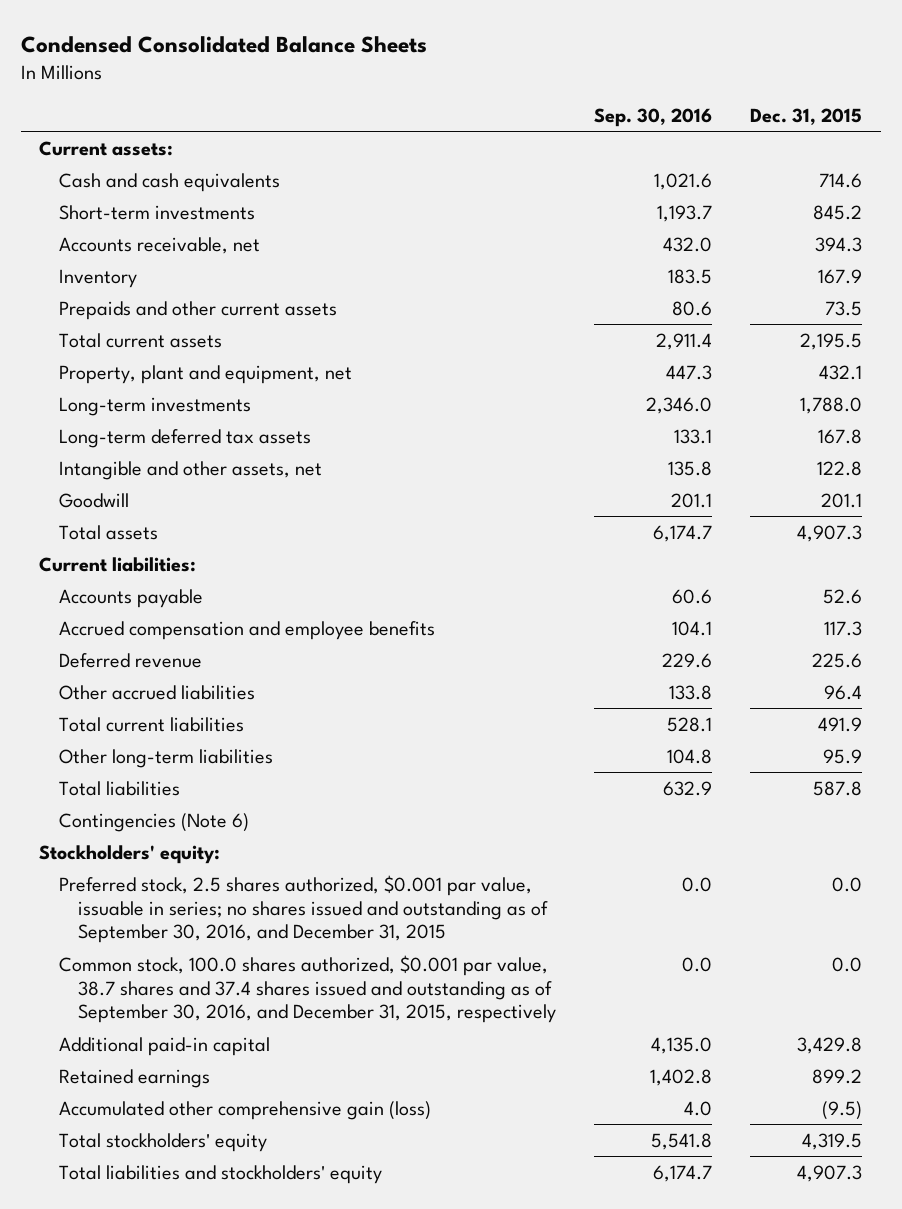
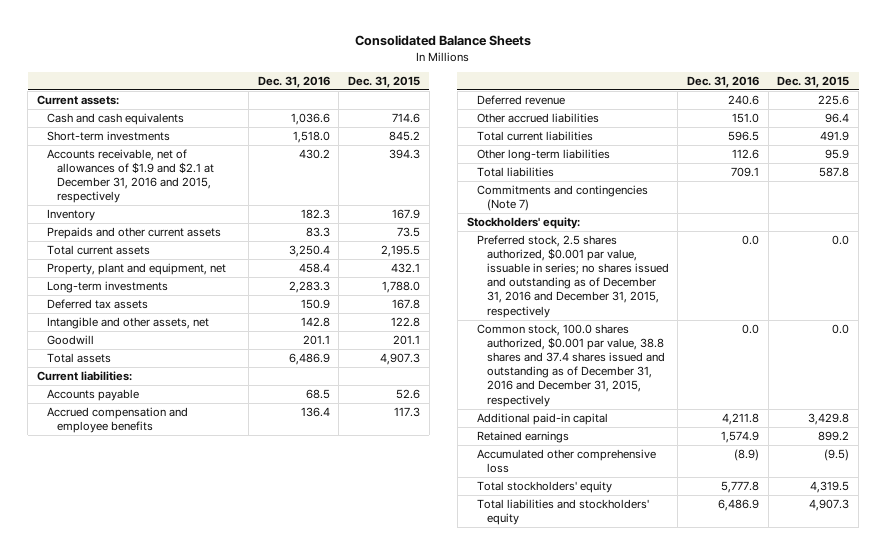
- Condensed Consolidated Balance Sheets
+ Consolidated Balance Sheets
- | Sep. 30, 2016 | Dec. 31, 2015
+ | Dec. 31, 2016 | Dec. 31, 2015
- Accounts receivable, net | 432.0 | 394.3
+ Accounts receivable, net of allowances of $1.9 and $2.1 at December 31, 2016 and 2015, respectively | 430.2 | 394.3
- Long-term deferred tax assets | 133.1 | 167.8
+ Deferred tax assets | 150.9 | 167.8
- Contingencies (Note 6)
+ Commitments and contingencies (Note 7)
- Preferred stock, 2.5 shares authorized, $0.001 par value, issuable in series; no shares issued and outstanding as of September 30, 2016, and December 31, 2015 | 0.0 | 0.0
- Common stock, 100.0 shares authorized, $0.001 par value, 38.7 shares and 37.4 shares issued and outstanding as of September 30, 2016, and December 31, 2015, respectively | 0.0 | 0.0
+ Preferred stock, 2.5 shares authorized, $0.001 par value, issuable in series; no shares issued and outstanding as of December 31, 2016 and December 31, 2015, respectively | 0.0 | 0.0
+ Common stock, 100.0 shares authorized, $0.001 par value, 38.8 shares and 37.4 shares issued and outstanding as of December 31, 2016 and December 31, 2015, respectively | 0.0 | 0.0
- Accumulated other comprehensive gain (loss) | 4.0 | (9.5)
+ Accumulated other comprehensive loss | (8.9) | (9.5)

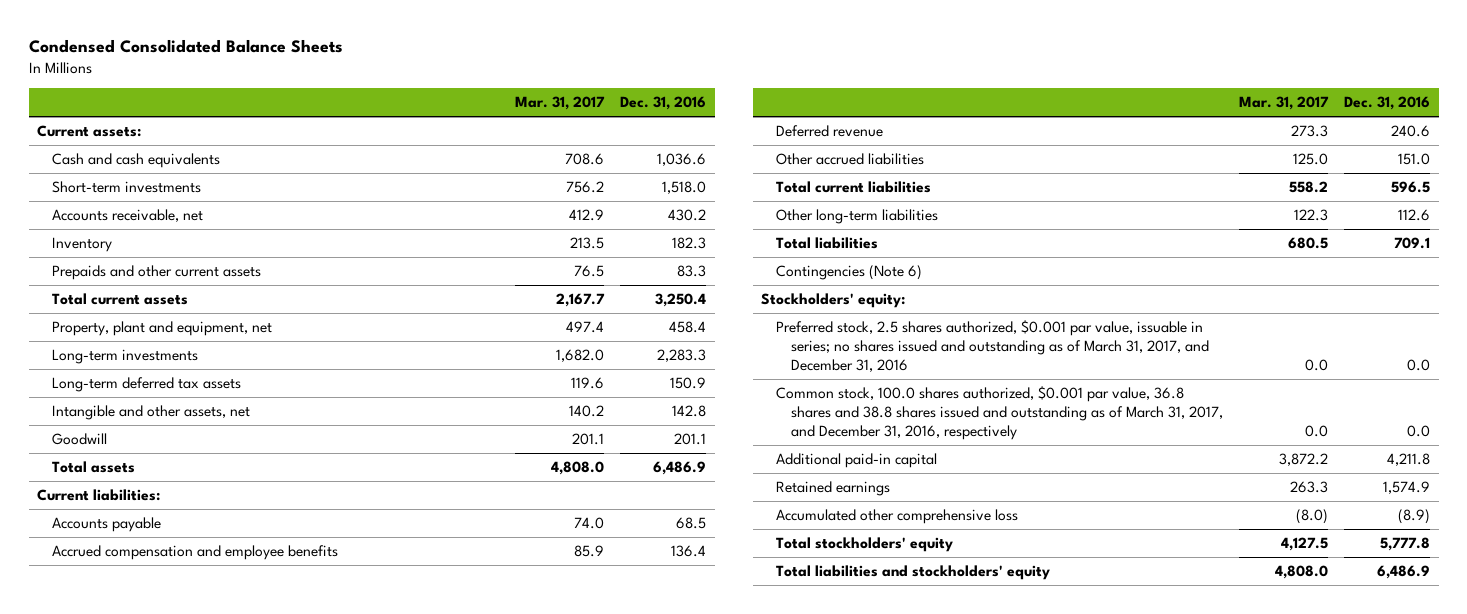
- Consolidated Balance Sheets
+ Condensed Consolidated Balance Sheets
- | Dec. 31, 2016 | Dec. 31, 2015
+ | Mar. 31, 2017 | Dec. 31, 2016
- Accounts receivable, net of allowances of $1.9 and $2.1 at December 31, 2016 and 2015, respectively | 430.2 | 394.3
+ Accounts receivable, net | 412.9 | 430.2
- Deferred tax assets | 150.9 | 167.8
+ Long-term deferred tax assets | 119.6 | 150.9
- Commitments and contingencies (Note 7)
+ Contingencies (Note 6)
- Preferred stock, 2.5 shares authorized, $0.001 par value, issuable in series; no shares issued and outstanding as of December 31, 2016 and December 31, 2015, respectively | 0.0 | 0.0
- Common stock, 100.0 shares authorized, $0.001 par value, 38.8 shares and 37.4 shares issued and outstanding as of December 31, 2016 and December 31, 2015, respectively | 0.0 | 0.0
+ Preferred stock, 2.5 shares authorized, $0.001 par value, issuable in series; no shares issued and outstanding as of March 31, 2017, and December 31, 2016 | 0.0 | 0.0
+ Common stock, 100.0 shares authorized, $0.001 par value, 36.8 shares and 38.8 shares issued and outstanding as of March 31, 2017, and December 31, 2016, respectively | 0.0 | 0.0

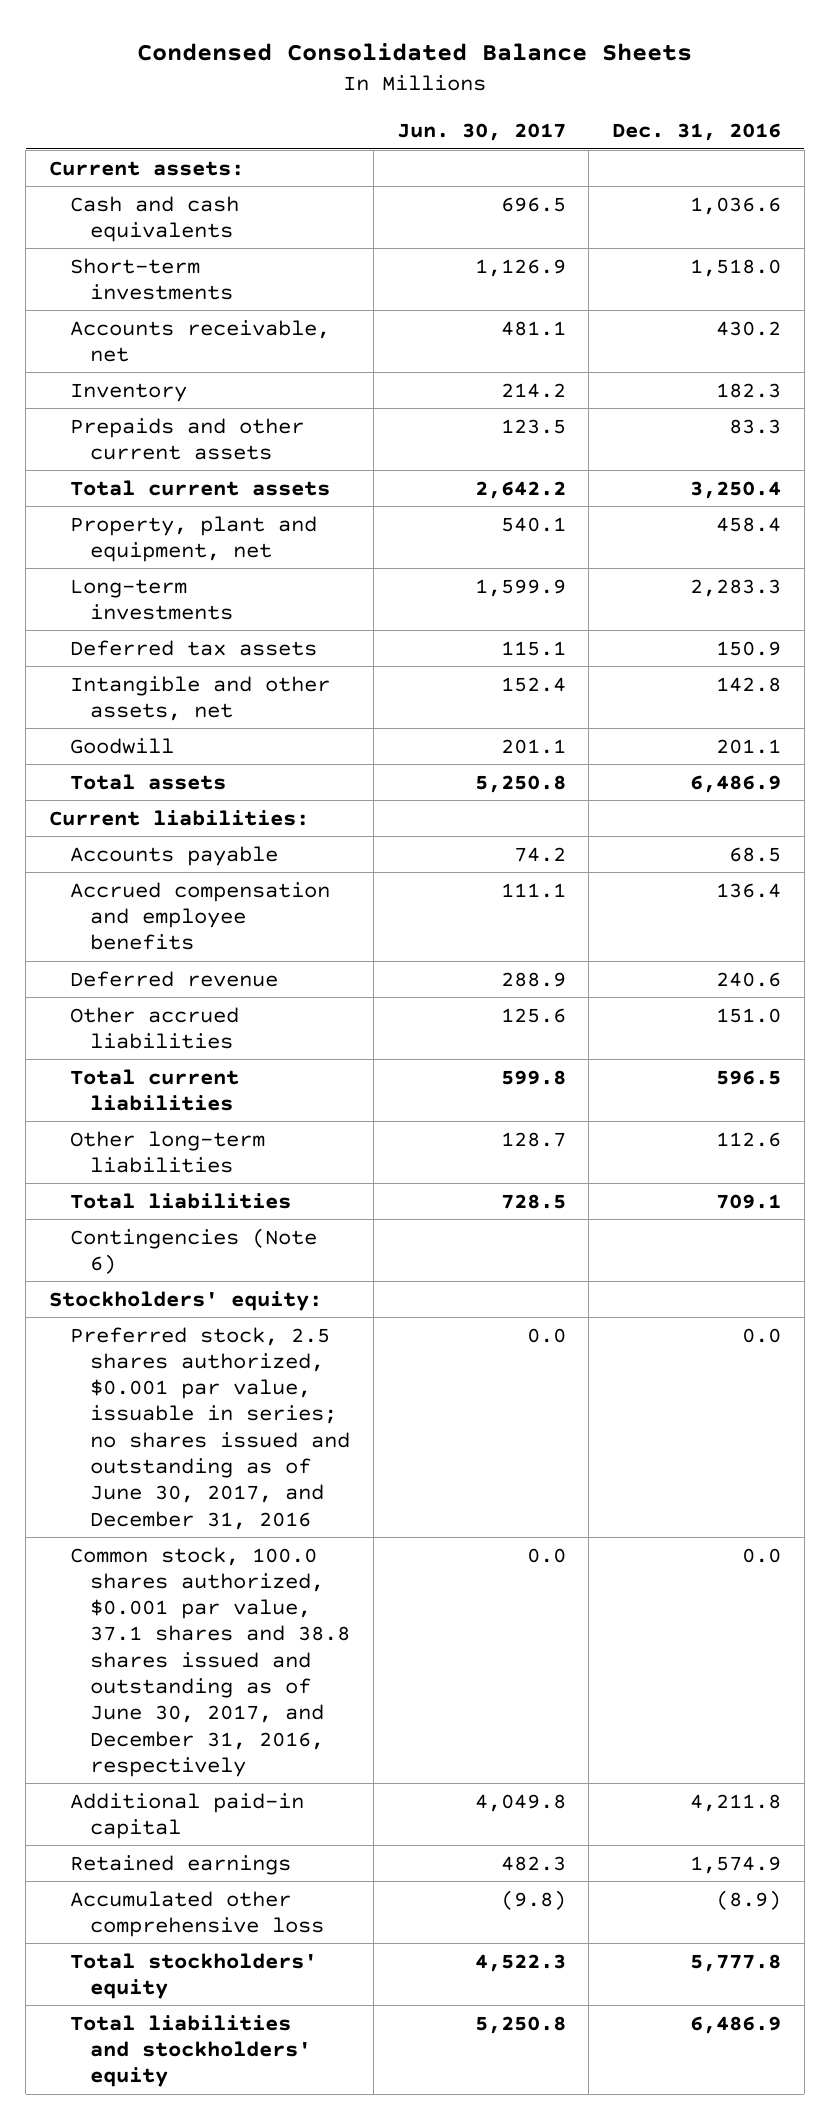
- | Mar. 31, 2017 | Dec. 31, 2016
+ | Jun. 30, 2017 | Dec. 31, 2016
- Long-term deferred tax assets | 119.6 | 150.9
+ Deferred tax assets | 115.1 | 150.9
- Preferred stock, 2.5 shares authorized, $0.001 par value, issuable in series; no shares issued and outstanding as of March 31, 2017, and December 31, 2016 | 0.0 | 0.0
- Common stock, 100.0 shares authorized, $0.001 par value, 36.8 shares and 38.8 shares issued and outstanding as of March 31, 2017, and December 31, 2016, respectively | 0.0 | 0.0
+ Preferred stock, 2.5 shares authorized, $0.001 par value, issuable in series; no shares issued and outstanding as of June 30, 2017, and December 31, 2016 | 0.0 | 0.0
+ Common stock, 100.0 shares authorized, $0.001 par value, 37.1 shares and 38.8 shares issued and outstanding as of June 30, 2017, and December 31, 2016, respectively | 0.0 | 0.0

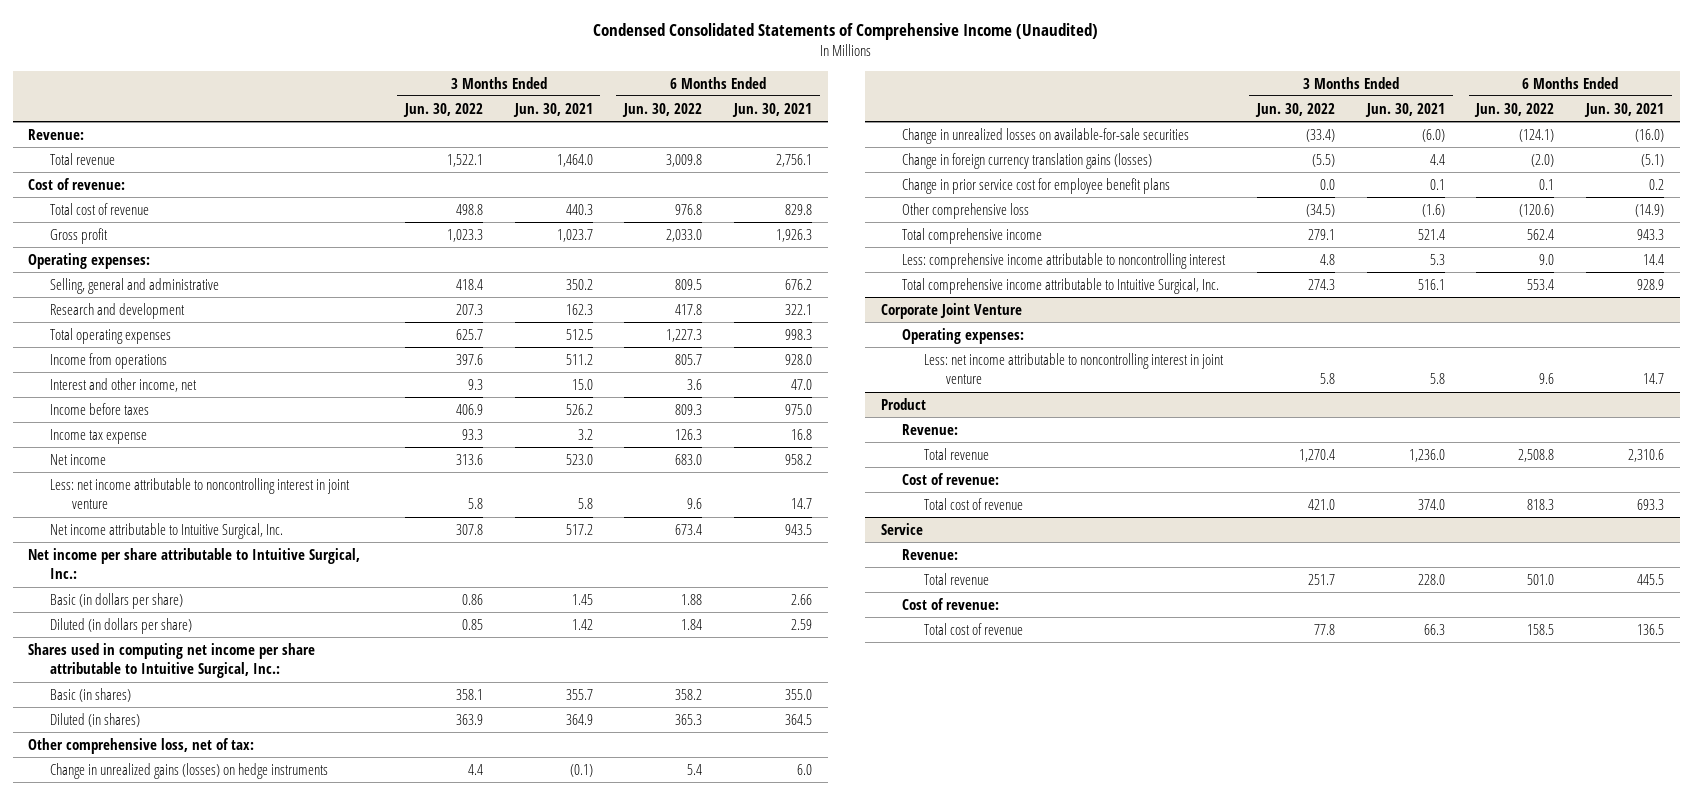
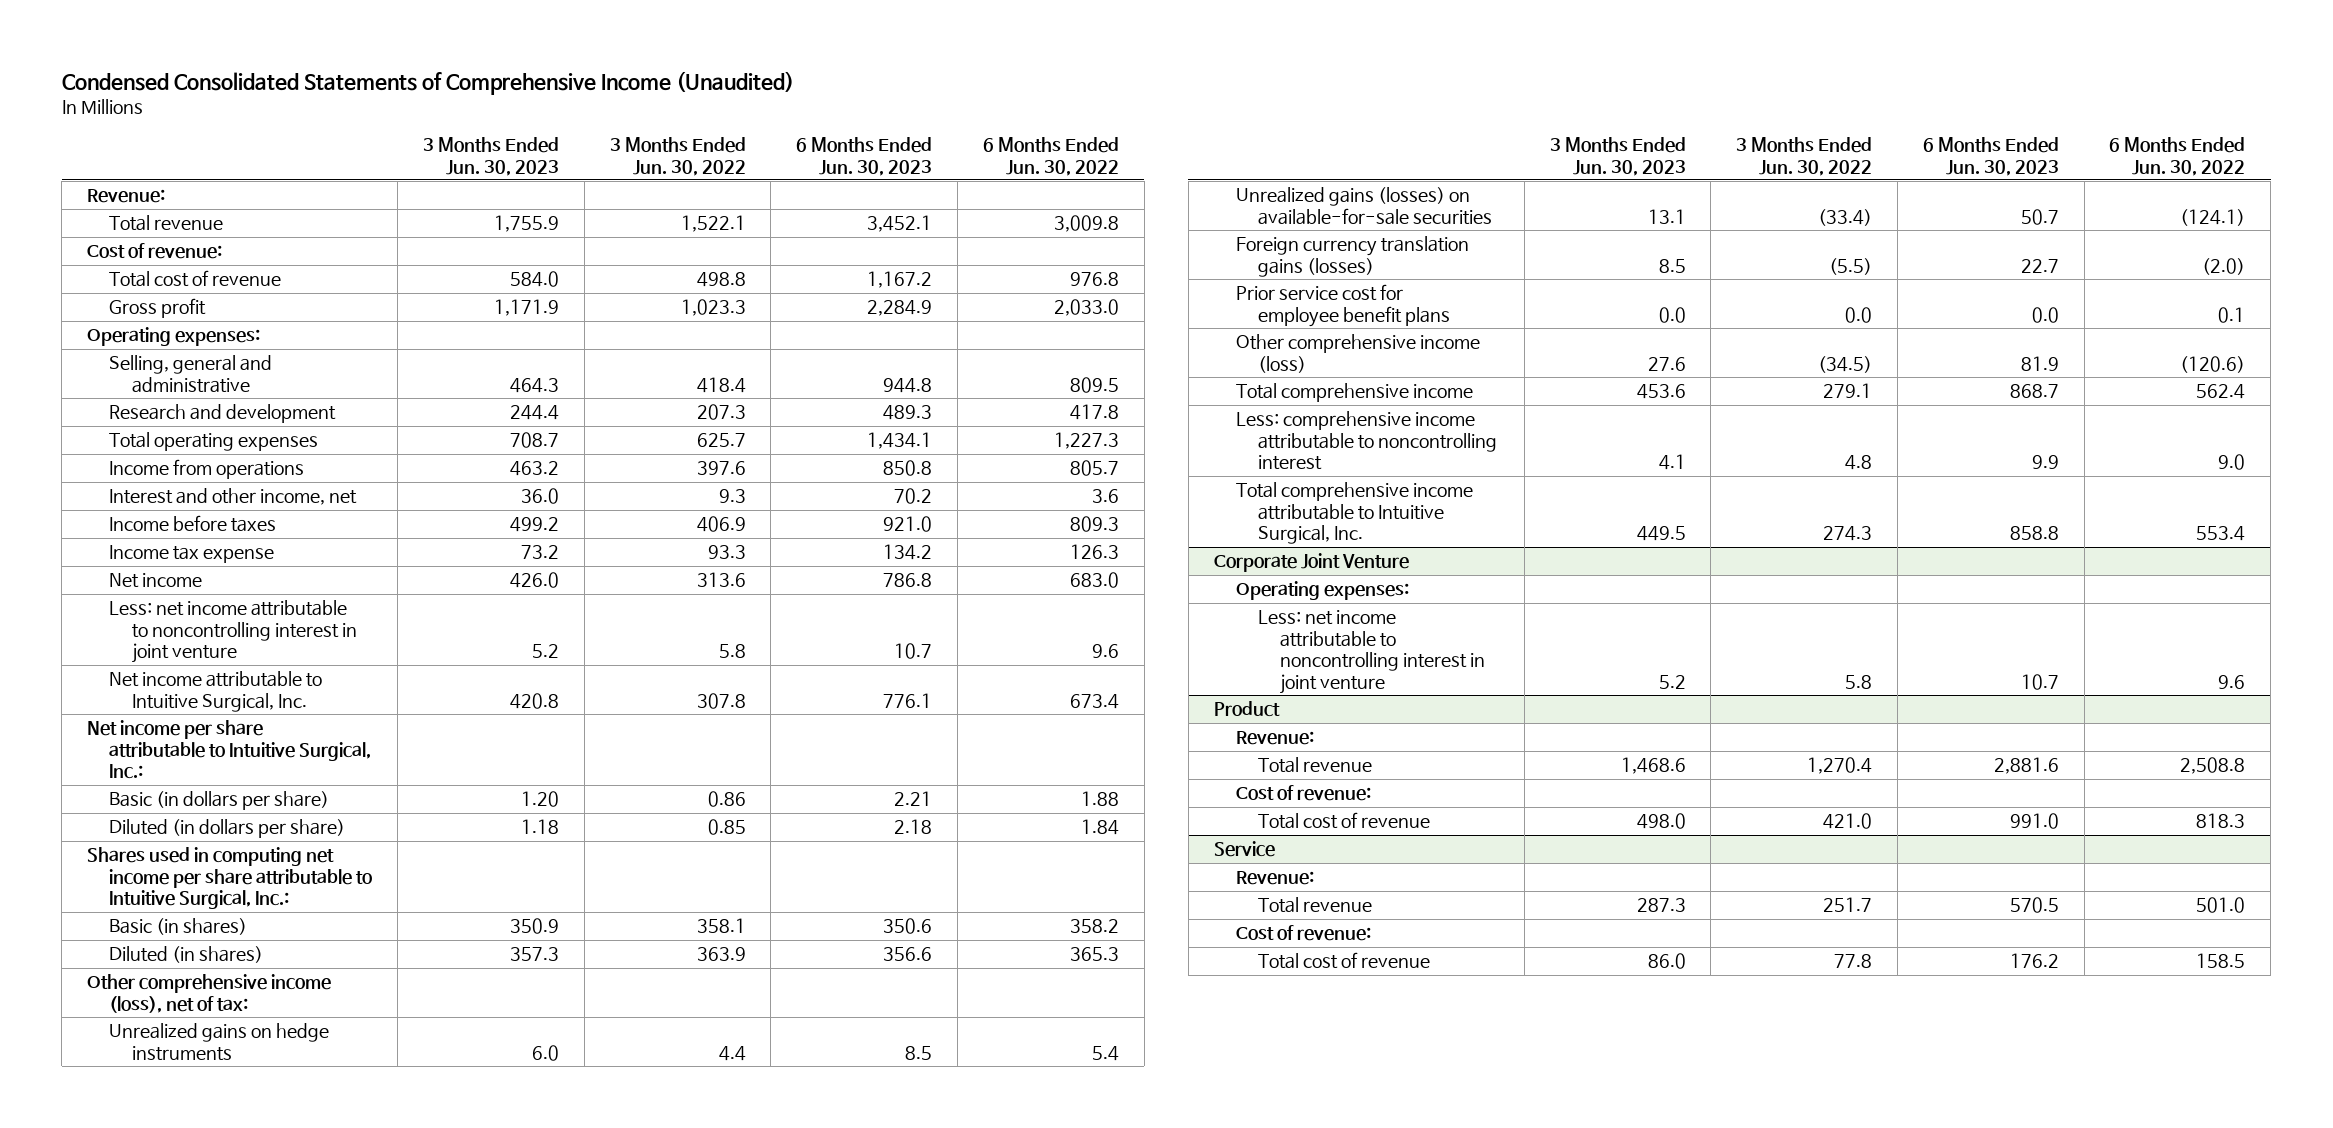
- | 3 Months Ended Jun. 30, 2022 | 3 Months Ended Jun. 30, 2021 | 6 Months Ended Jun. 30, 2022 | 6 Months Ended Jun. 30, 2021
+ | 3 Months Ended Jun. 30, 2023 | 3 Months Ended Jun. 30, 2022 | 6 Months Ended Jun. 30, 2023 | 6 Months Ended Jun. 30, 2022
- Other comprehensive loss, net of tax:
- Change in unrealized gains (losses) on hedge instruments | 4.4 | (0.1) | 5.4 | 6.0
- Change in unrealized losses on available-for-sale securities | (33.4) | (6.0) | (124.1) | (16.0)
- Change in foreign currency translation gains (losses) | (5.5) | 4.4 | (2.0) | (5.1)
- Change in prior service cost for employee benefit plans | 0.0 | 0.1 | 0.1 | 0.2
- Other comprehensive loss | (34.5) | (1.6) | (120.6) | (14.9)
+ Other comprehensive income (loss), net of tax:
+ Unrealized gains on hedge instruments | 6.0 | 4.4 | 8.5 | 5.4
+ Unrealized gains (losses) on available-for-sale securities | 13.1 | (33.4) | 50.7 | (124.1)
+ Foreign currency translation gains (losses) | 8.5 | (5.5) | 22.7 | (2.0)
+ Prior service cost for employee benefit plans | 0.0 | 0.0 | 0.0 | 0.1
+ Other comprehensive income (loss) | 27.6 | (34.5) | 81.9 | (120.6)

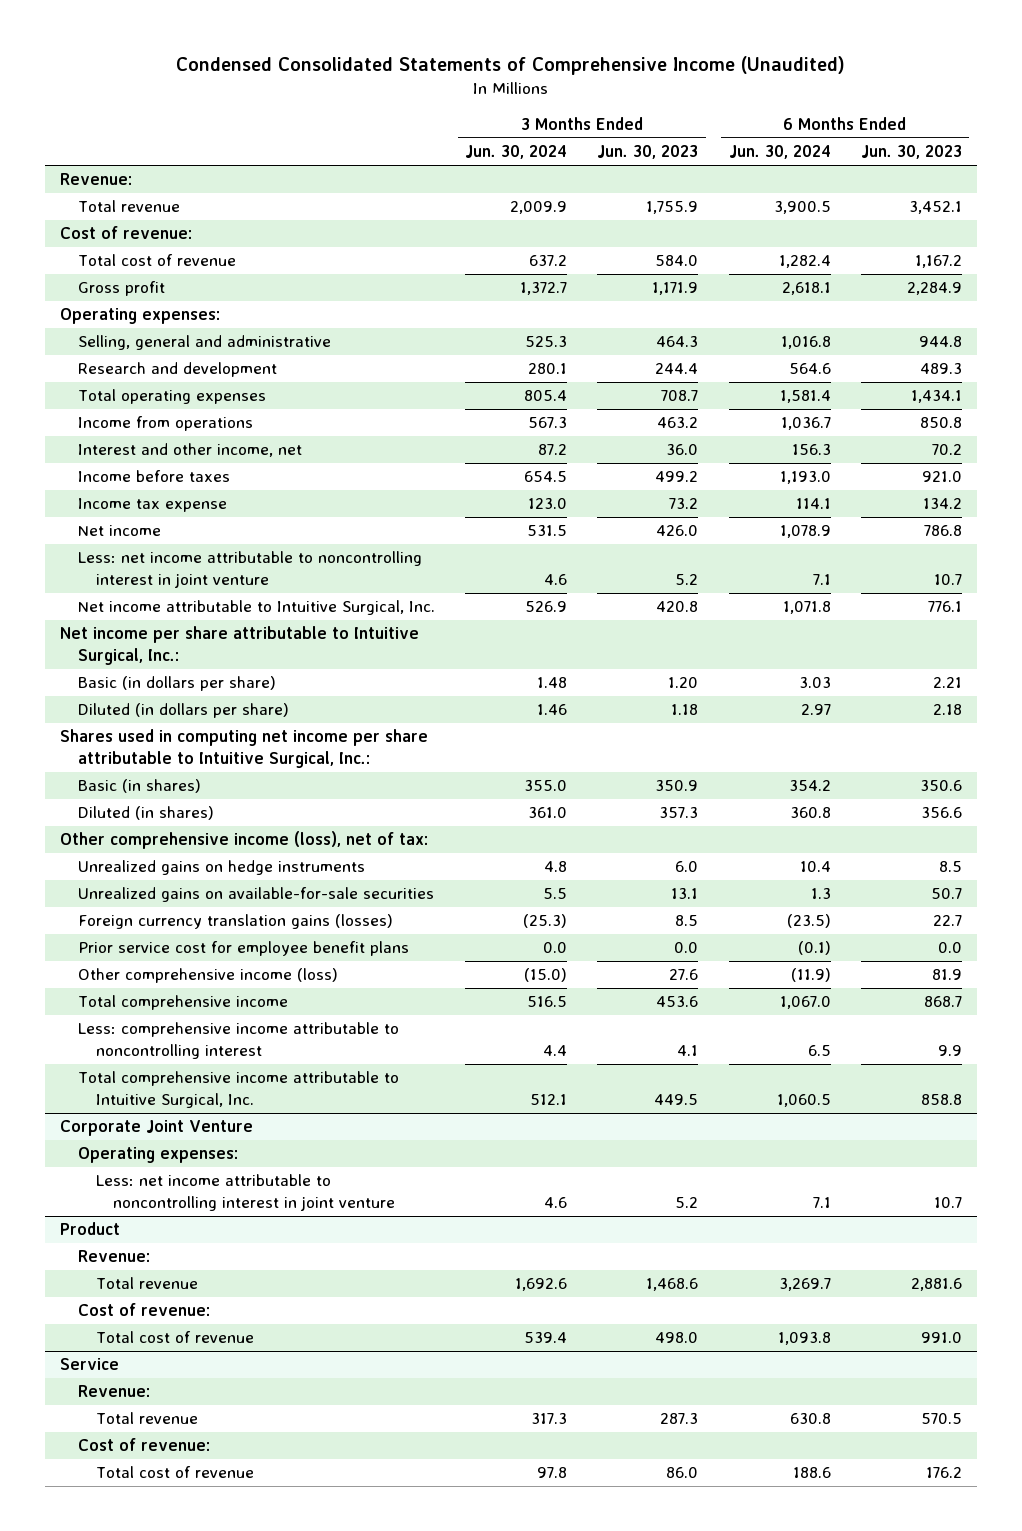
- | 3 Months Ended Jun. 30, 2023 | 3 Months Ended Jun. 30, 2022 | 6 Months Ended Jun. 30, 2023 | 6 Months Ended Jun. 30, 2022
+ | 3 Months Ended Jun. 30, 2024 | 3 Months Ended Jun. 30, 2023 | 6 Months Ended Jun. 30, 2024 | 6 Months Ended Jun. 30, 2023
- Unrealized gains (losses) on available-for-sale securities | 13.1 | (33.4) | 50.7 | (124.1)
+ Unrealized gains on available-for-sale securities | 5.5 | 13.1 | 1.3 | 50.7

